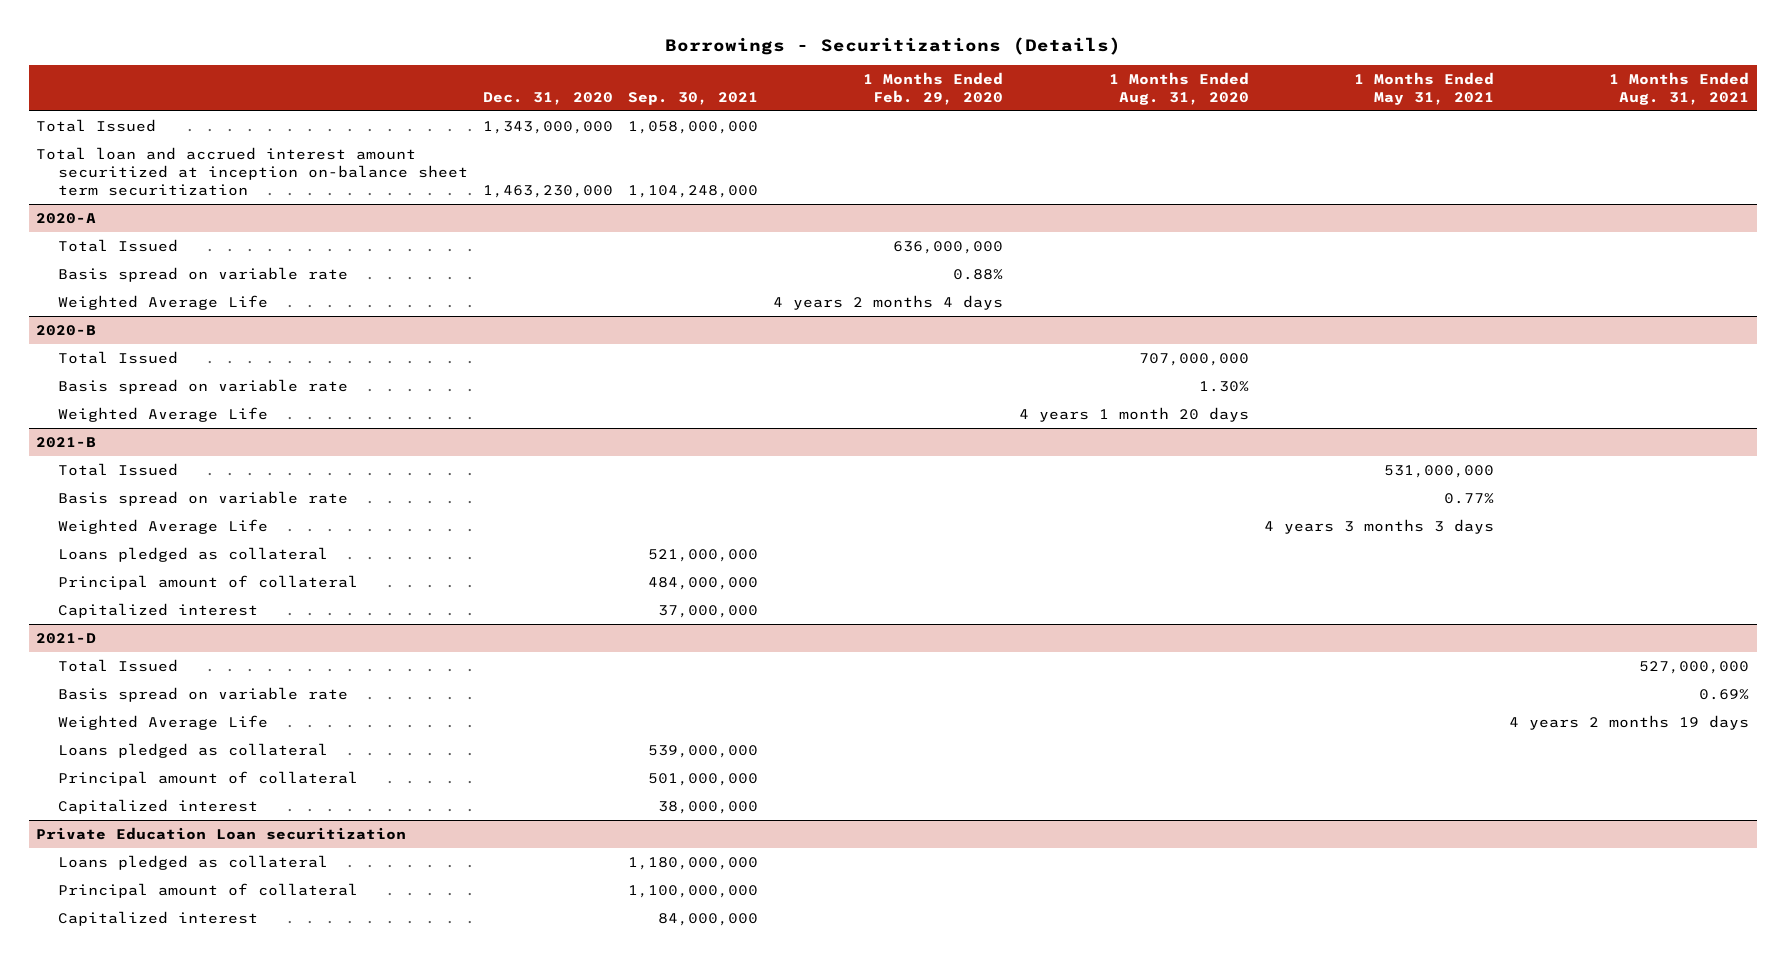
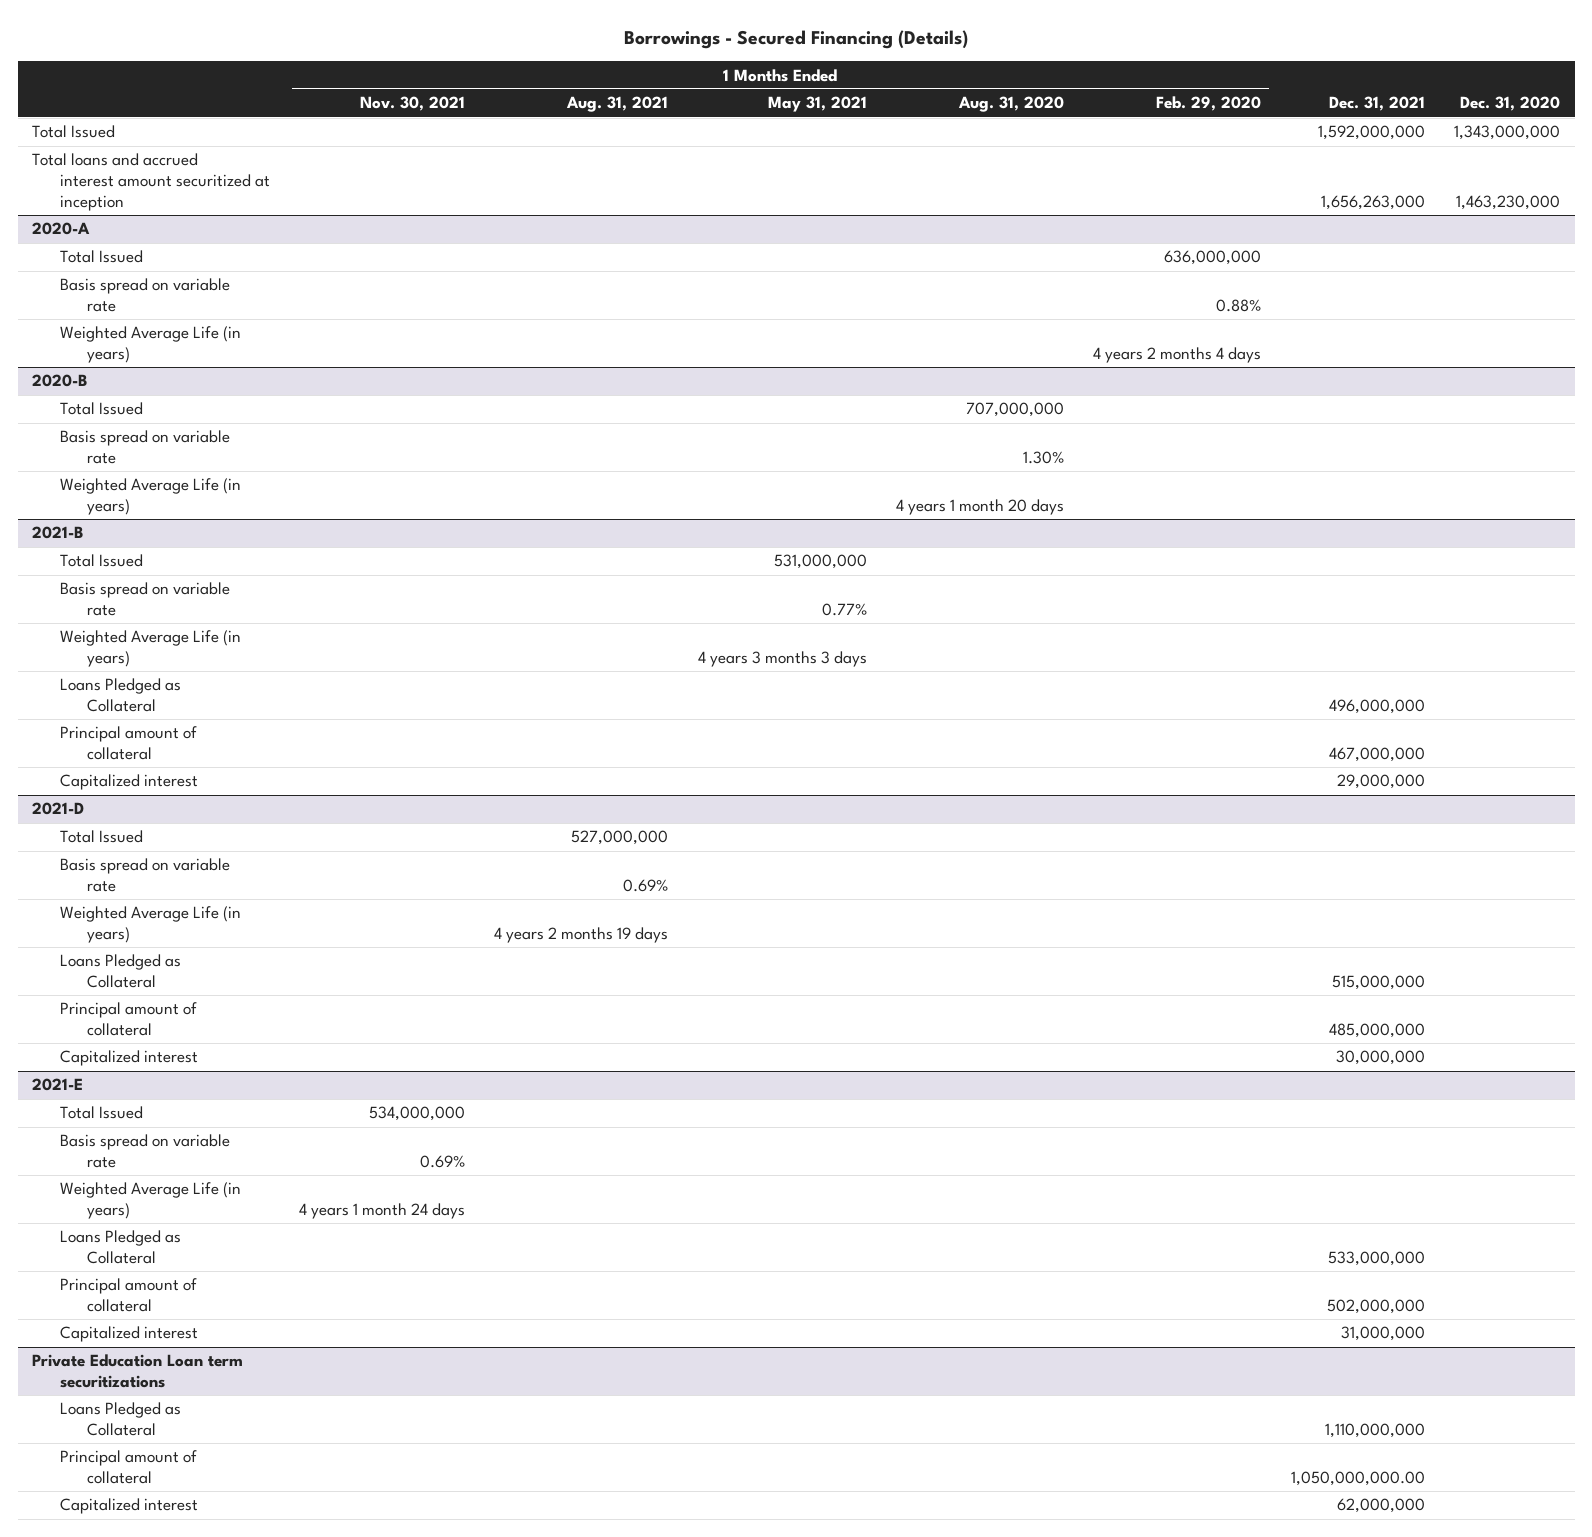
- Borrowings - Securitizations (Details)
+ Borrowings - Secured Financing (Details)
- | Dec. 31, 2020 | Sep. 30, 2021 | 1 Months Ended Feb. 29, 2020 | 1 Months Ended Aug. 31, 2020 | 1 Months Ended May 31, 2021 | 1 Months Ended Aug. 31, 2021
+ | 1 Months Ended Nov. 30, 2021 | 1 Months Ended Aug. 31, 2021 | 1 Months Ended May 31, 2021 | 1 Months Ended Aug. 31, 2020 | 1 Months Ended Feb. 29, 2020 | Dec. 31, 2021 | Dec. 31, 2020
- Total loan and accrued interest amount securitized at inception on-balance sheet term securitization | 1,463,230,000 | 1,104,248,000 | | | |
+ Total loans and accrued interest amount securitized at inception | | | | | | 1,656,263,000 | 1,463,230,000
@ 2020-A
- Weighted Average Life | | | 4 years 2 months 4 days | | |
+ Weighted Average Life (in years) | | | | | 4 years 2 months 4 days | |
@ 2020-B
- Weighted Average Life | | | | 4 years 1 month 20 days | |
+ Weighted Average Life (in years) | | | | 4 years 1 month 20 days | | |
@ 2021-B
- Weighted Average Life | | | | | 4 years 3 months 3 days |
- Loans pledged as collateral | | 521,000,000 | | | |
+ Weighted Average Life (in years) | | | 4 years 3 months 3 days | | | |
+ Loans Pledged as Collateral | | | | | | 496,000,000 |
@ 2021-D
- Weighted Average Life | | | | | | 4 years 2 months 19 days
- Loans pledged as collateral | | 539,000,000 | | | |
+ Weighted Average Life (in years) | | 4 years 2 months 19 days | | | | |
+ Loans Pledged as Collateral | | | | | | 515,000,000 |
- Private Education Loan securitization
- Loans pledged as collateral | | 1,180,000,000 | | | |
+ 2021-E
+ Total Issued | 534,000,000 | | | | | |
+ Basis spread on variable rate | 0.69% | | | | | |
+ Weighted Average Life (in years) | 4 years 1 month 24 days | | | | | |
+ Loans Pledged as Collateral | | | | | | 533,000,000 |
+ Principal amount of collateral | | | | | | 502,000,000 |
+ Capitalized interest | | | | | | 31,000,000 |
+ Private Education Loan term securitizations
+ Loans Pledged as Collateral | | | | | | 1,110,000,000 |

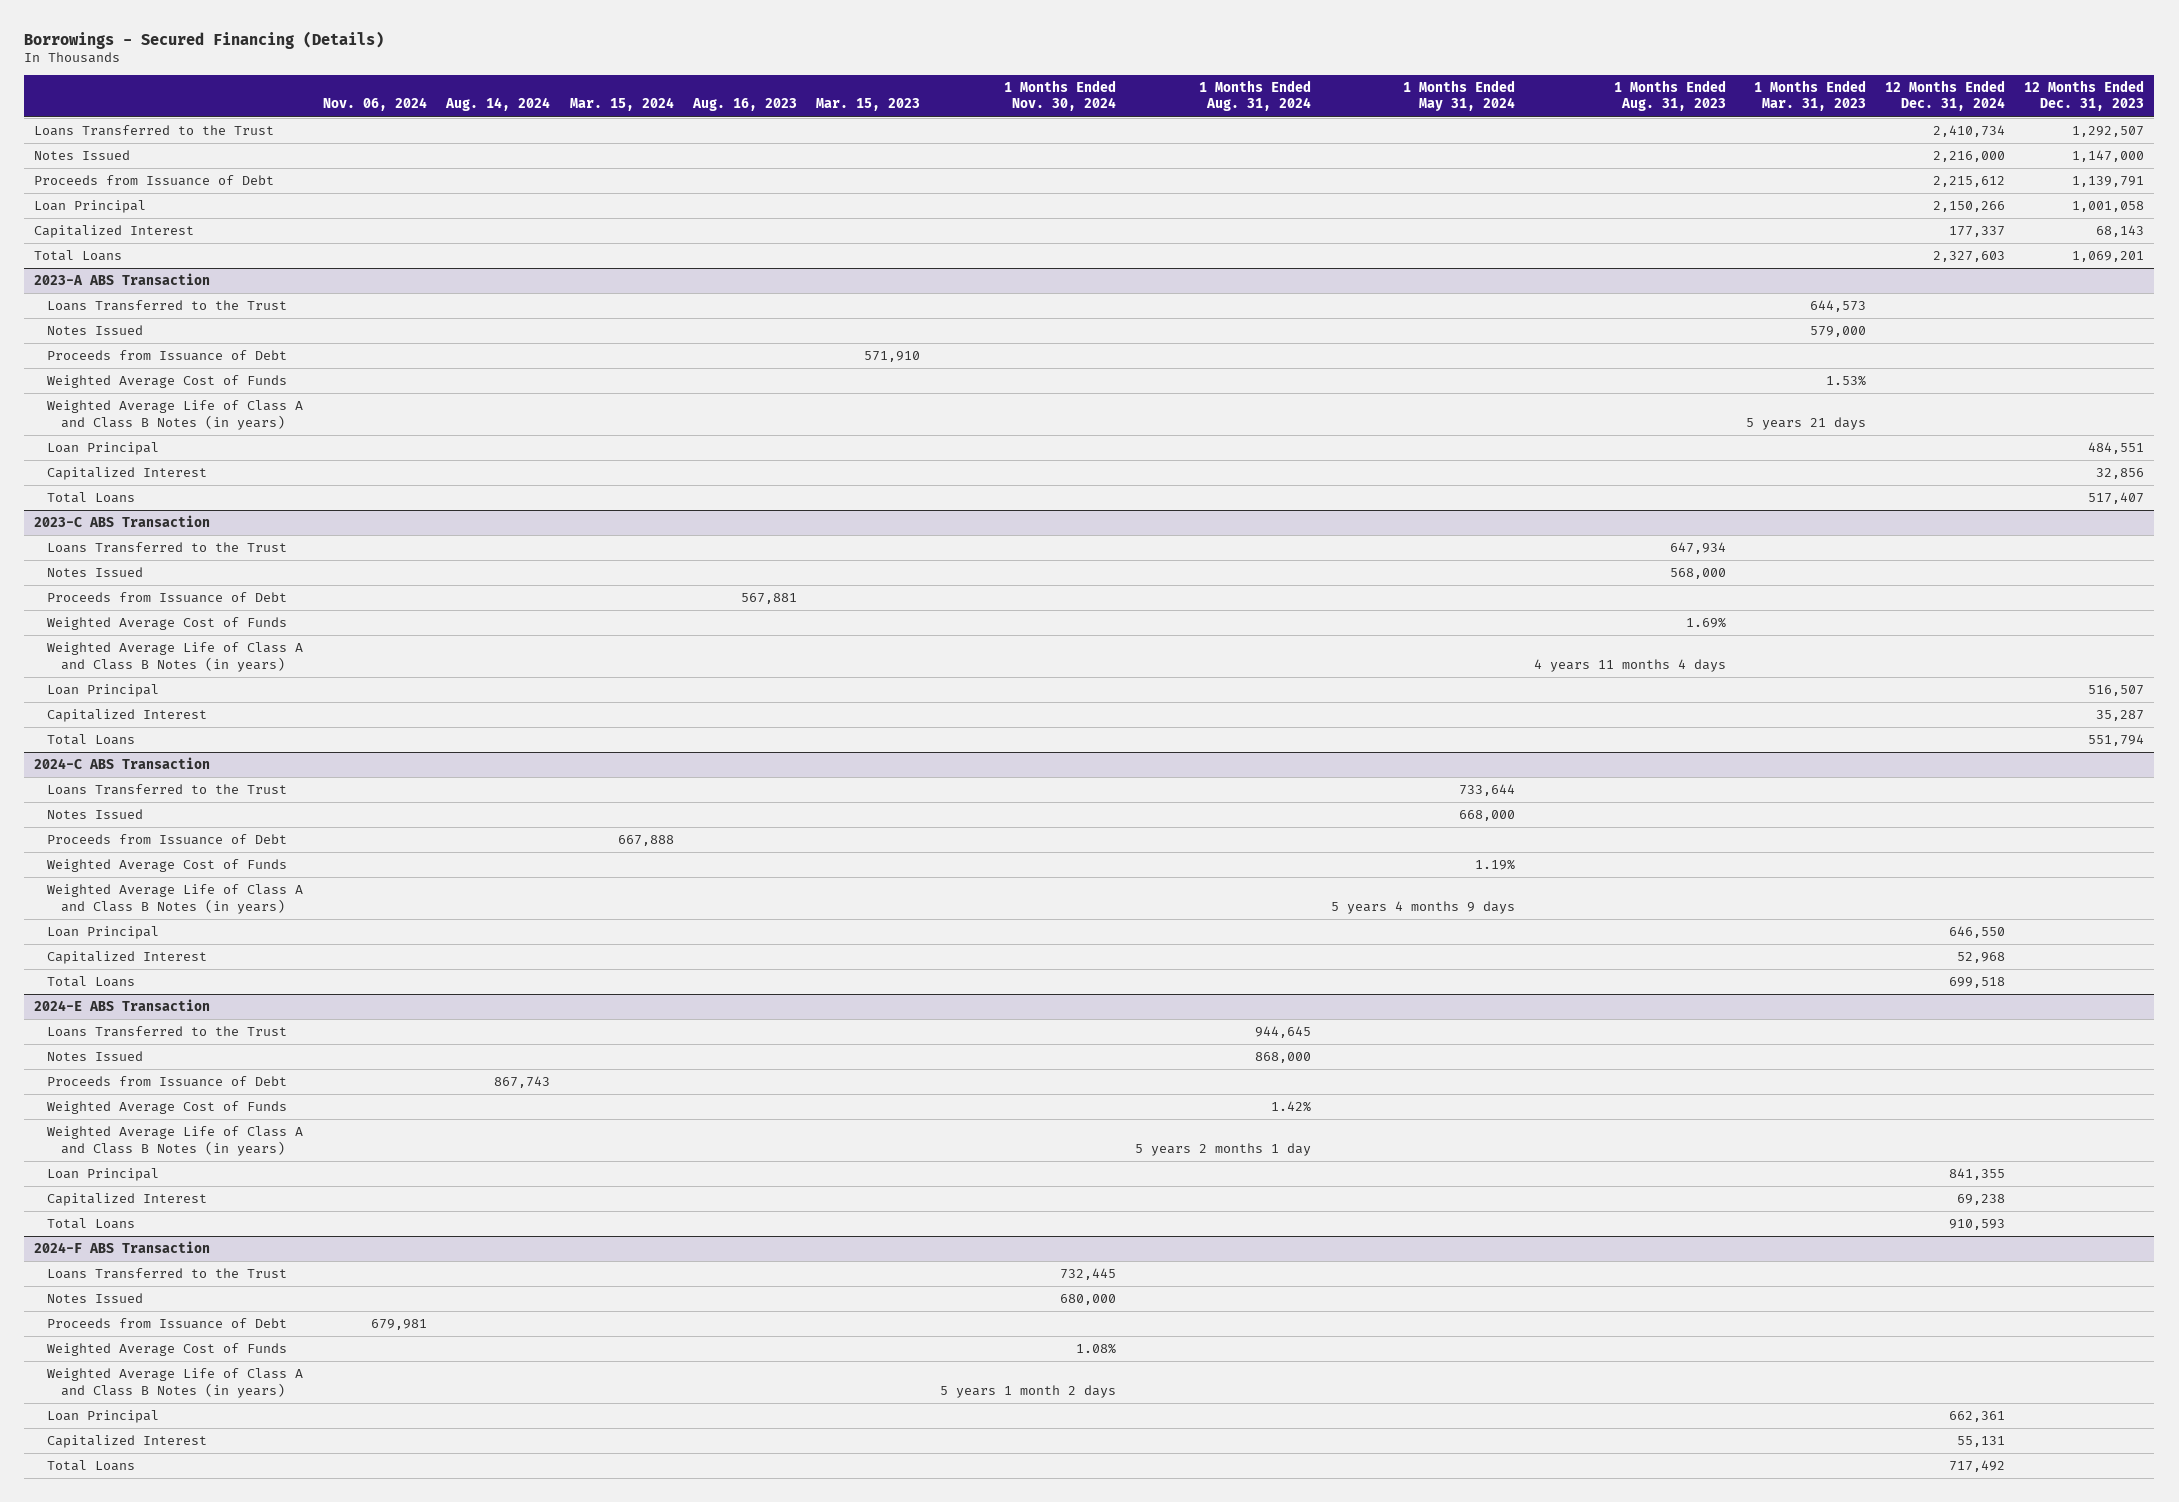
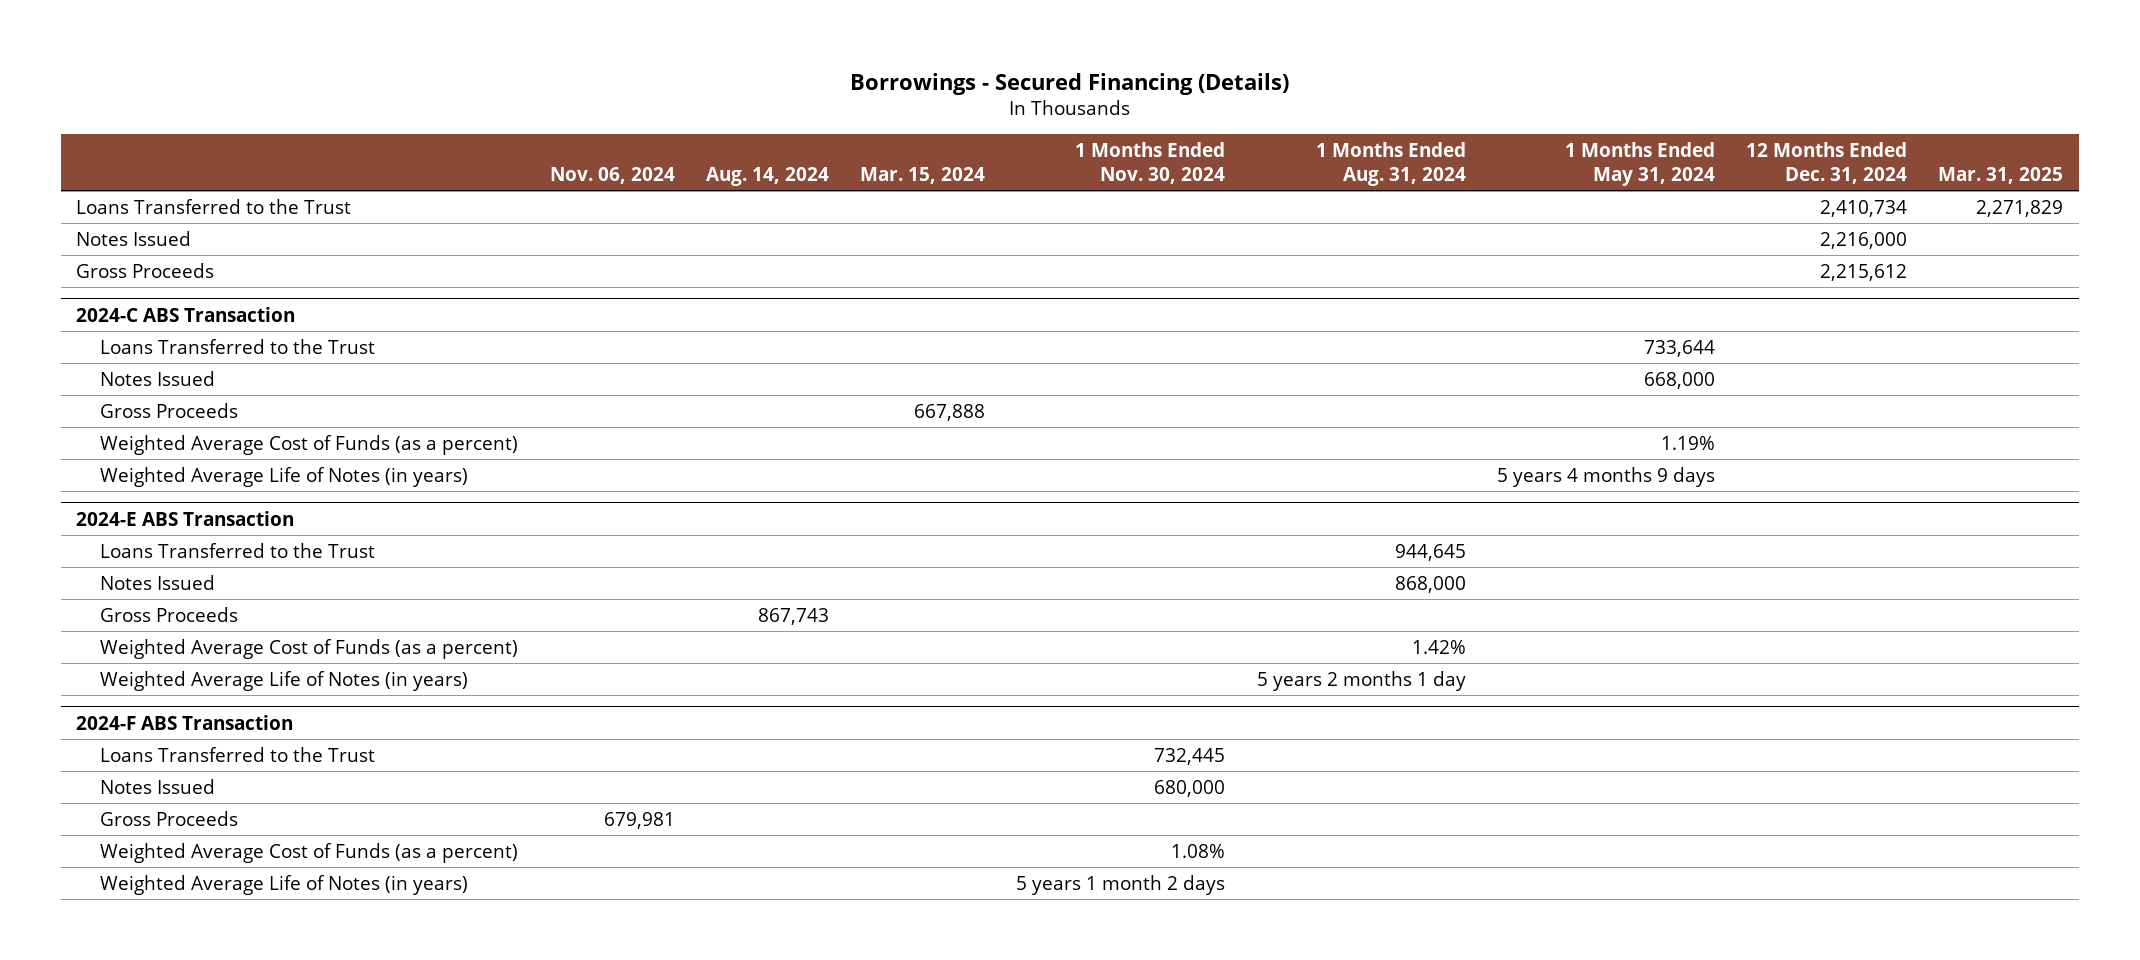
- | Nov. 06, 2024 | Aug. 14, 2024 | Mar. 15, 2024 | Aug. 16, 2023 | Mar. 15, 2023 | 1 Months Ended Nov. 30, 2024 | 1 Months Ended Aug. 31, 2024 | 1 Months Ended May 31, 2024 | 1 Months Ended Aug. 31, 2023 | 1 Months Ended Mar. 31, 2023 | 12 Months Ended Dec. 31, 2024 | 12 Months Ended Dec. 31, 2023
+ | Nov. 06, 2024 | Aug. 14, 2024 | Mar. 15, 2024 | 1 Months Ended Nov. 30, 2024 | 1 Months Ended Aug. 31, 2024 | 1 Months Ended May 31, 2024 | 12 Months Ended Dec. 31, 2024 | Mar. 31, 2025
- Proceeds from Issuance of Debt | | | | | | | | | | | 2,215,612 | 1,139,791
- Loan Principal | | | | | | | | | | | 2,150,266 | 1,001,058
- Capitalized Interest | | | | | | | | | | | 177,337 | 68,143
- Total Loans | | | | | | | | | | | 2,327,603 | 1,069,201
- 2023-A ABS Transaction
- Loans Transferred to the Trust | | | | | | | | | | 644,573 | |
- Notes Issued | | | | | | | | | | 579,000 | |
- Proceeds from Issuance of Debt | | | | | 571,910 | | | | | | |
- Weighted Average Cost of Funds | | | | | | | | | | 1.53% | |
- Weighted Average Life of Class A and Class B Notes (in years) | | | | | | | | | | 5 years 21 days | |
- Loan Principal | | | | | | | | | | | | 484,551
- Capitalized Interest | | | | | | | | | | | | 32,856
- Total Loans | | | | | | | | | | | | 517,407
- 2023-C ABS Transaction
- Loans Transferred to the Trust | | | | | | | | | 647,934 | | |
- Notes Issued | | | | | | | | | 568,000 | | |
- Proceeds from Issuance of Debt | | | | 567,881 | | | | | | | |
- Weighted Average Cost of Funds | | | | | | | | | 1.69% | | |
- Weighted Average Life of Class A and Class B Notes (in years) | | | | | | | | | 4 years 11 months 4 days | | |
- Loan Principal | | | | | | | | | | | | 516,507
- Capitalized Interest | | | | | | | | | | | | 35,287
- Total Loans | | | | | | | | | | | | 551,794
+ Gross Proceeds | | | | | | | 2,215,612 |
@ 2024-C ABS Transaction
- Proceeds from Issuance of Debt | | | 667,888 | | | | | | | | |
- Weighted Average Cost of Funds | | | | | | | | 1.19% | | | |
- Weighted Average Life of Class A and Class B Notes (in years) | | | | | | | | 5 years 4 months 9 days | | | |
- Loan Principal | | | | | | | | | | | 646,550 |
- Capitalized Interest | | | | | | | | | | | 52,968 |
- Total Loans | | | | | | | | | | | 699,518 |
+ Gross Proceeds | | | 667,888 | | | | |
+ Weighted Average Cost of Funds (as a percent) | | | | | | 1.19% | |
+ Weighted Average Life of Notes (in years) | | | | | | 5 years 4 months 9 days | |
@ 2024-E ABS Transaction
- Proceeds from Issuance of Debt | | 867,743 | | | | | | | | | |
- Weighted Average Cost of Funds | | | | | | | 1.42% | | | | |
- Weighted Average Life of Class A and Class B Notes (in years) | | | | | | | 5 years 2 months 1 day | | | | |
- Loan Principal | | | | | | | | | | | 841,355 |
- Capitalized Interest | | | | | | | | | | | 69,238 |
- Total Loans | | | | | | | | | | | 910,593 |
+ Gross Proceeds | | 867,743 | | | | | |
+ Weighted Average Cost of Funds (as a percent) | | | | | 1.42% | | |
+ Weighted Average Life of Notes (in years) | | | | | 5 years 2 months 1 day | | |
@ 2024-F ABS Transaction
- Proceeds from Issuance of Debt | 679,981 | | | | | | | | | | |
- Weighted Average Cost of Funds | | | | | | 1.08% | | | | | |
- Weighted Average Life of Class A and Class B Notes (in years) | | | | | | 5 years 1 month 2 days | | | | | |
- Loan Principal | | | | | | | | | | | 662,361 |
- Capitalized Interest | | | | | | | | | | | 55,131 |
- Total Loans | | | | | | | | | | | 717,492 |
+ Gross Proceeds | 679,981 | | | | | | |
+ Weighted Average Cost of Funds (as a percent) | | | | 1.08% | | | |
+ Weighted Average Life of Notes (in years) | | | | 5 years 1 month 2 days | | | |

